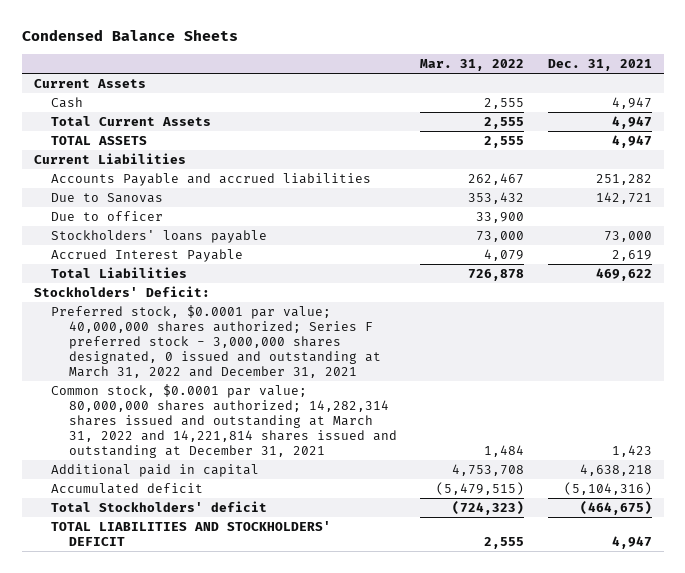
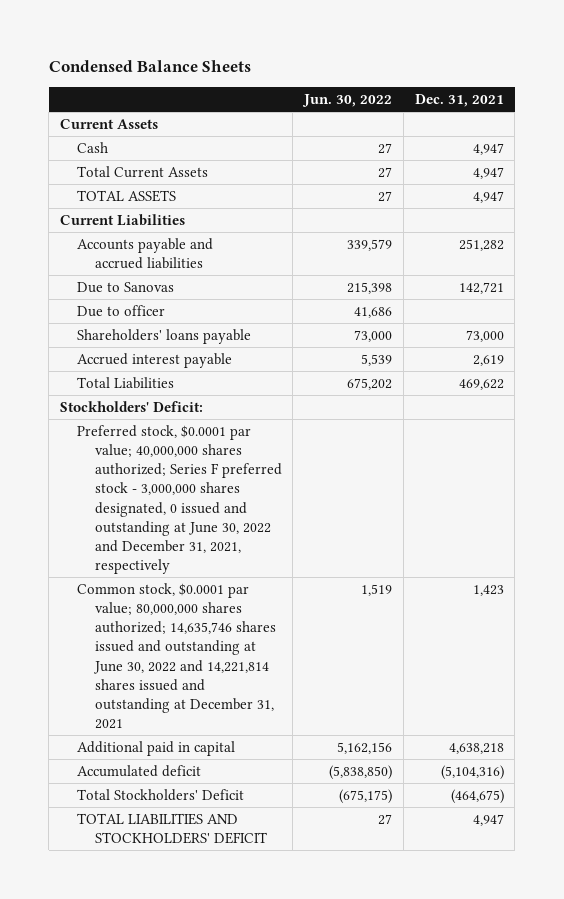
- | Mar. 31, 2022 | Dec. 31, 2021
+ | Jun. 30, 2022 | Dec. 31, 2021
- Accounts Payable and accrued liabilities | 262,467 | 251,282
+ Accounts payable and accrued liabilities | 339,579 | 251,282
- Stockholders' loans payable | 73,000 | 73,000
- Accrued Interest Payable | 4,079 | 2,619
+ Shareholders' loans payable | 73,000 | 73,000
+ Accrued interest payable | 5,539 | 2,619
- Preferred stock, $0.0001 par value; 40,000,000 shares authorized; Series F preferred stock - 3,000,000 shares designated, 0 issued and outstanding at March 31, 2022 and December 31, 2021
- Common stock, $0.0001 par value; 80,000,000 shares authorized; 14,282,314 shares issued and outstanding at March 31, 2022 and 14,221,814 shares issued and outstanding at December 31, 2021 | 1,484 | 1,423
+ Preferred stock, $0.0001 par value; 40,000,000 shares authorized; Series F preferred stock - 3,000,000 shares designated, 0 issued and outstanding at June 30, 2022 and December 31, 2021, respectively
+ Common stock, $0.0001 par value; 80,000,000 shares authorized; 14,635,746 shares issued and outstanding at June 30, 2022 and 14,221,814 shares issued and outstanding at December 31, 2021 | 1,519 | 1,423
- Total Stockholders' deficit | (724,323) | (464,675)
+ Total Stockholders' Deficit | (675,175) | (464,675)

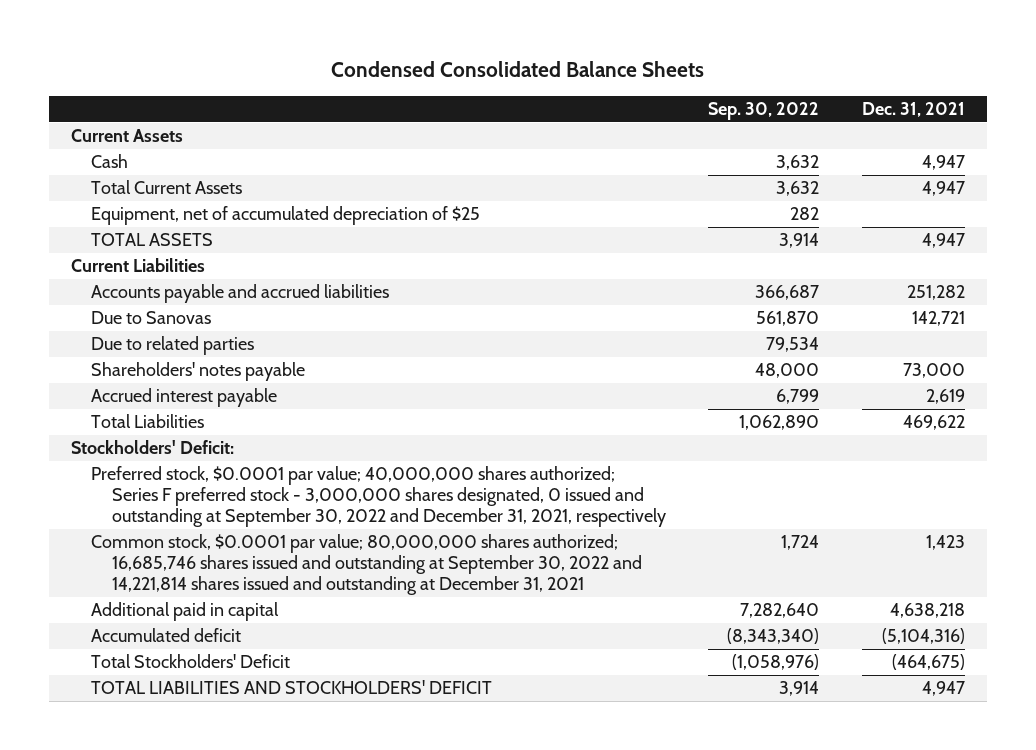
- Condensed Balance Sheets
+ Condensed Consolidated Balance Sheets
- | Jun. 30, 2022 | Dec. 31, 2021
+ | Sep. 30, 2022 | Dec. 31, 2021
+ Equipment, net of accumulated depreciation of $25 | 282 |
- Due to officer | 41,686 |
- Shareholders' loans payable | 73,000 | 73,000
+ Due to related parties | 79,534 |
+ Shareholders' notes payable | 48,000 | 73,000
- Preferred stock, $0.0001 par value; 40,000,000 shares authorized; Series F preferred stock - 3,000,000 shares designated, 0 issued and outstanding at June 30, 2022 and December 31, 2021, respectively
- Common stock, $0.0001 par value; 80,000,000 shares authorized; 14,635,746 shares issued and outstanding at June 30, 2022 and 14,221,814 shares issued and outstanding at December 31, 2021 | 1,519 | 1,423
+ Preferred stock, $0.0001 par value; 40,000,000 shares authorized; Series F preferred stock - 3,000,000 shares designated, 0 issued and outstanding at September 30, 2022 and December 31, 2021, respectively
+ Common stock, $0.0001 par value; 80,000,000 shares authorized; 16,685,746 shares issued and outstanding at September 30, 2022 and 14,221,814 shares issued and outstanding at December 31, 2021 | 1,724 | 1,423

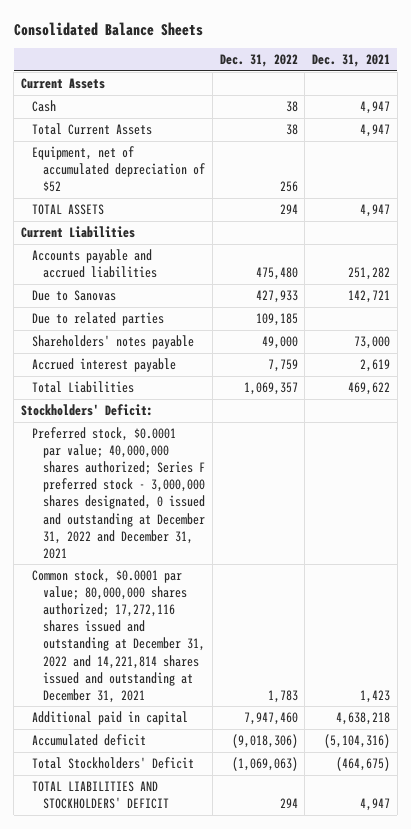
- Condensed Consolidated Balance Sheets
+ Consolidated Balance Sheets
- | Sep. 30, 2022 | Dec. 31, 2021
+ | Dec. 31, 2022 | Dec. 31, 2021
- Equipment, net of accumulated depreciation of $25 | 282 |
+ Equipment, net of accumulated depreciation of $52 | 256 |
- Preferred stock, $0.0001 par value; 40,000,000 shares authorized; Series F preferred stock - 3,000,000 shares designated, 0 issued and outstanding at September 30, 2022 and December 31, 2021, respectively
- Common stock, $0.0001 par value; 80,000,000 shares authorized; 16,685,746 shares issued and outstanding at September 30, 2022 and 14,221,814 shares issued and outstanding at December 31, 2021 | 1,724 | 1,423
+ Preferred stock, $0.0001 par value; 40,000,000 shares authorized; Series F preferred stock - 3,000,000 shares designated, 0 issued and outstanding at December 31, 2022 and December 31, 2021
+ Common stock, $0.0001 par value; 80,000,000 shares authorized; 17,272,116 shares issued and outstanding at December 31, 2022 and 14,221,814 shares issued and outstanding at December 31, 2021 | 1,783 | 1,423

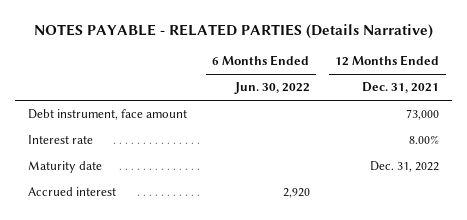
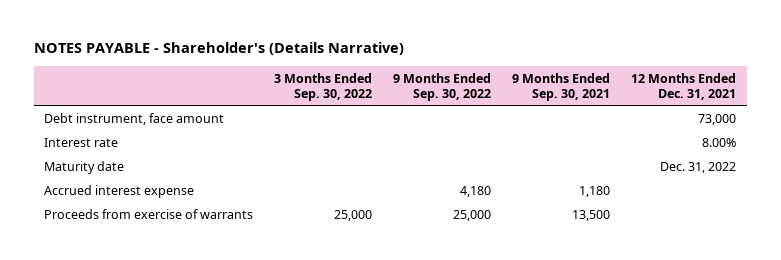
- NOTES PAYABLE - RELATED PARTIES (Details Narrative)
+ NOTES PAYABLE - Shareholder's (Details Narrative)
- | 6 Months Ended Jun. 30, 2022 | 12 Months Ended Dec. 31, 2021
+ | 3 Months Ended Sep. 30, 2022 | 9 Months Ended Sep. 30, 2022 | 9 Months Ended Sep. 30, 2021 | 12 Months Ended Dec. 31, 2021
- Accrued interest | 2,920 |
+ Accrued interest expense | | 4,180 | 1,180 |
+ Proceeds from exercise of warrants | 25,000 | 25,000 | 13,500 |

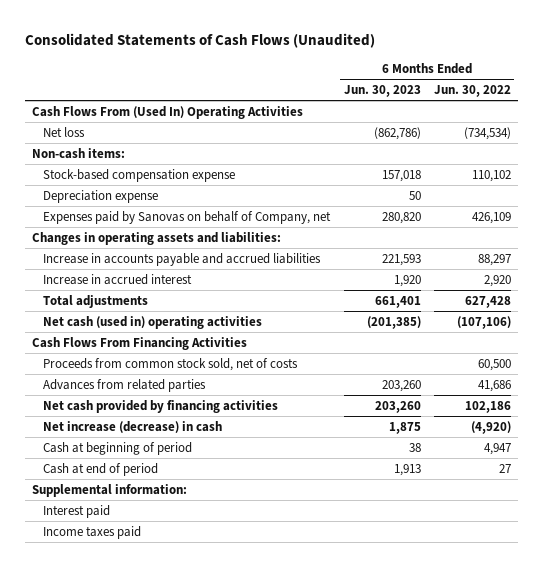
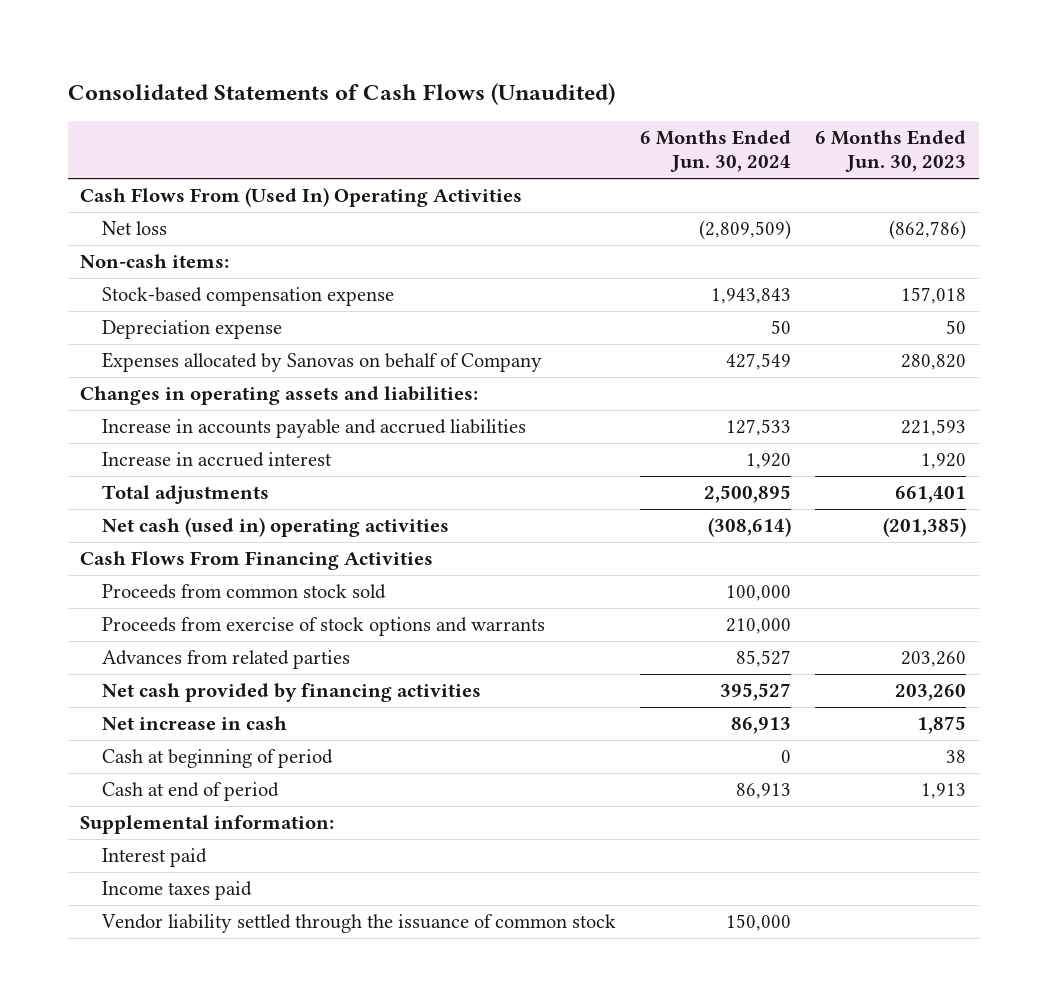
- | 6 Months Ended Jun. 30, 2023 | 6 Months Ended Jun. 30, 2022
+ | 6 Months Ended Jun. 30, 2024 | 6 Months Ended Jun. 30, 2023
- Expenses paid by Sanovas on behalf of Company, net | 280,820 | 426,109
+ Expenses allocated by Sanovas on behalf of Company | 427,549 | 280,820
- Proceeds from common stock sold, net of costs | | 60,500
+ Proceeds from common stock sold | 100,000 |
+ Proceeds from exercise of stock options and warrants | 210,000 |
- Net increase (decrease) in cash | 1,875 | (4,920)
+ Net increase in cash | 86,913 | 1,875
+ Vendor liability settled through the issuance of common stock | 150,000 |

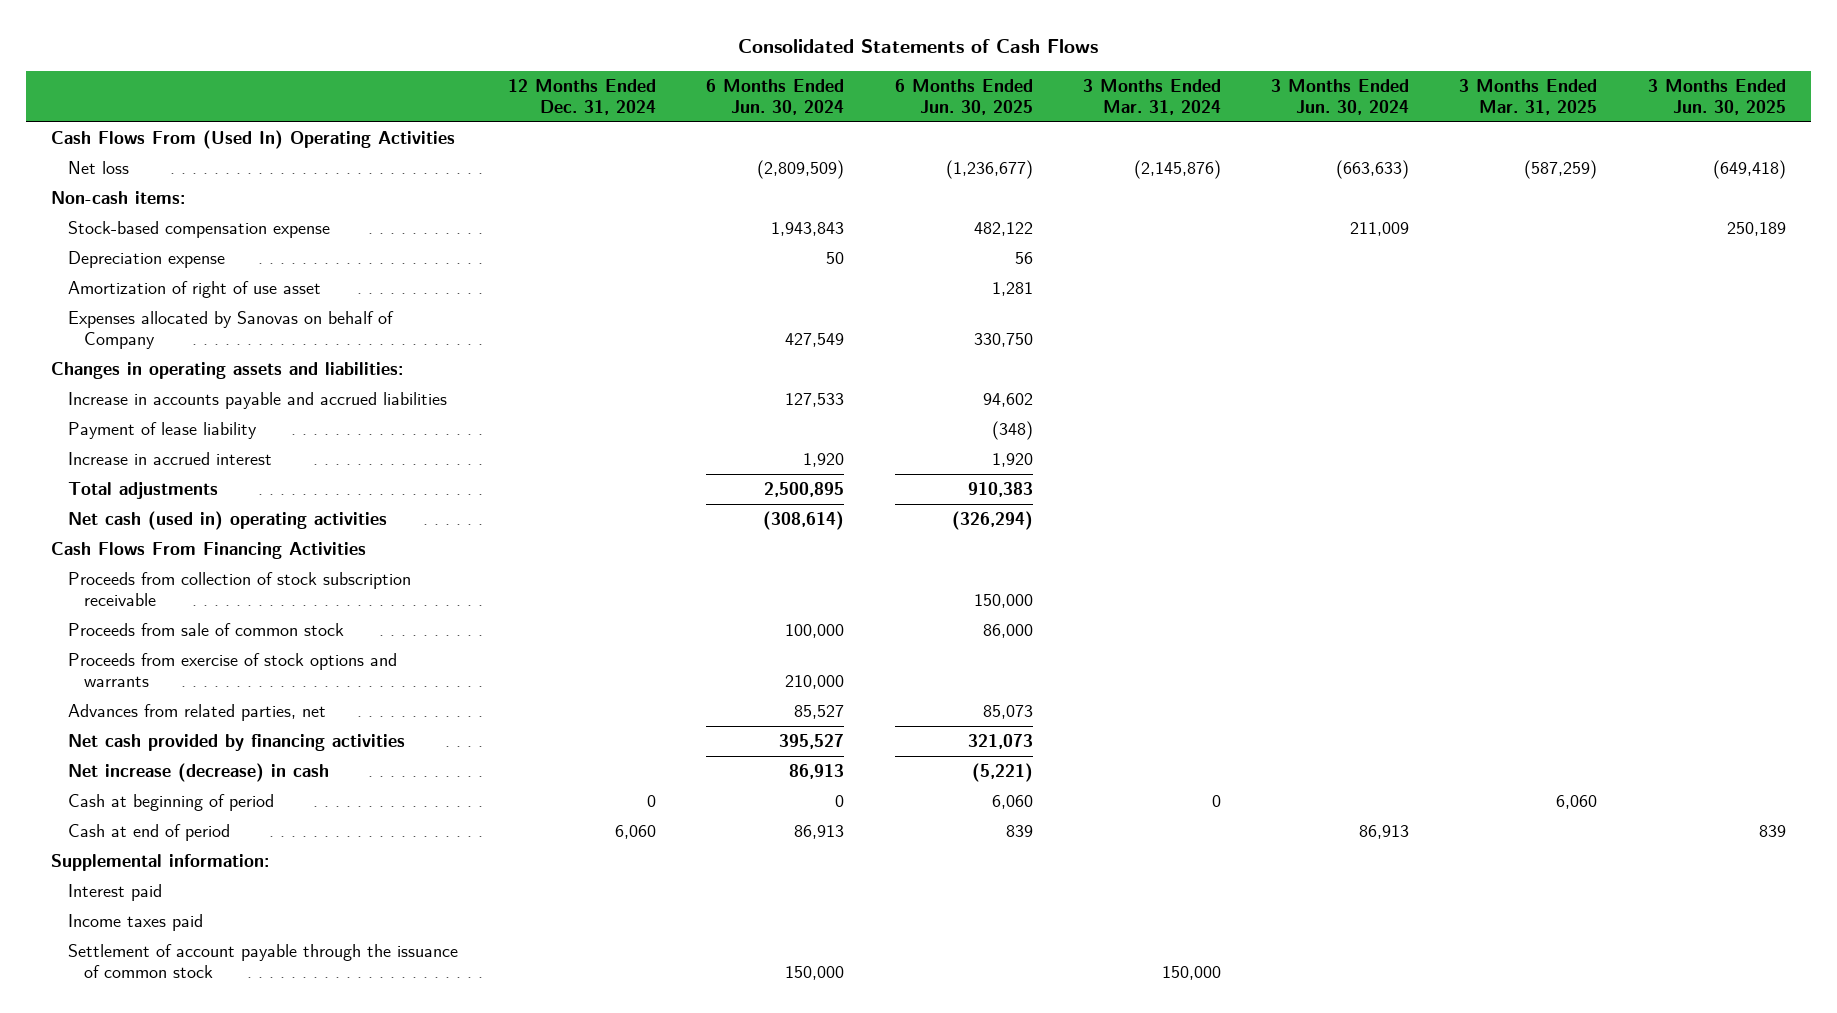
- Consolidated Statements of Cash Flows (Unaudited)
+ Consolidated Statements of Cash Flows
- | 6 Months Ended Jun. 30, 2024 | 6 Months Ended Jun. 30, 2023
+ | 12 Months Ended Dec. 31, 2024 | 6 Months Ended Jun. 30, 2024 | 6 Months Ended Jun. 30, 2025 | 3 Months Ended Mar. 31, 2024 | 3 Months Ended Jun. 30, 2024 | 3 Months Ended Mar. 31, 2025 | 3 Months Ended Jun. 30, 2025
+ Amortization of right of use asset | | | 1,281 | | | |
+ Payment of lease liability | | | (348) | | | |
- Proceeds from common stock sold | 100,000 |
+ Proceeds from collection of stock subscription receivable | | | 150,000 | | | |
+ Proceeds from sale of common stock | | 100,000 | 86,000 | | | |
- Advances from related parties | 85,527 | 203,260
+ Advances from related parties, net | | 85,527 | 85,073 | | | |
- Net increase in cash | 86,913 | 1,875
+ Net increase (decrease) in cash | | 86,913 | (5,221) | | | |
- Vendor liability settled through the issuance of common stock | 150,000 |
+ Settlement of account payable through the issuance of common stock | | 150,000 | | 150,000 | | |

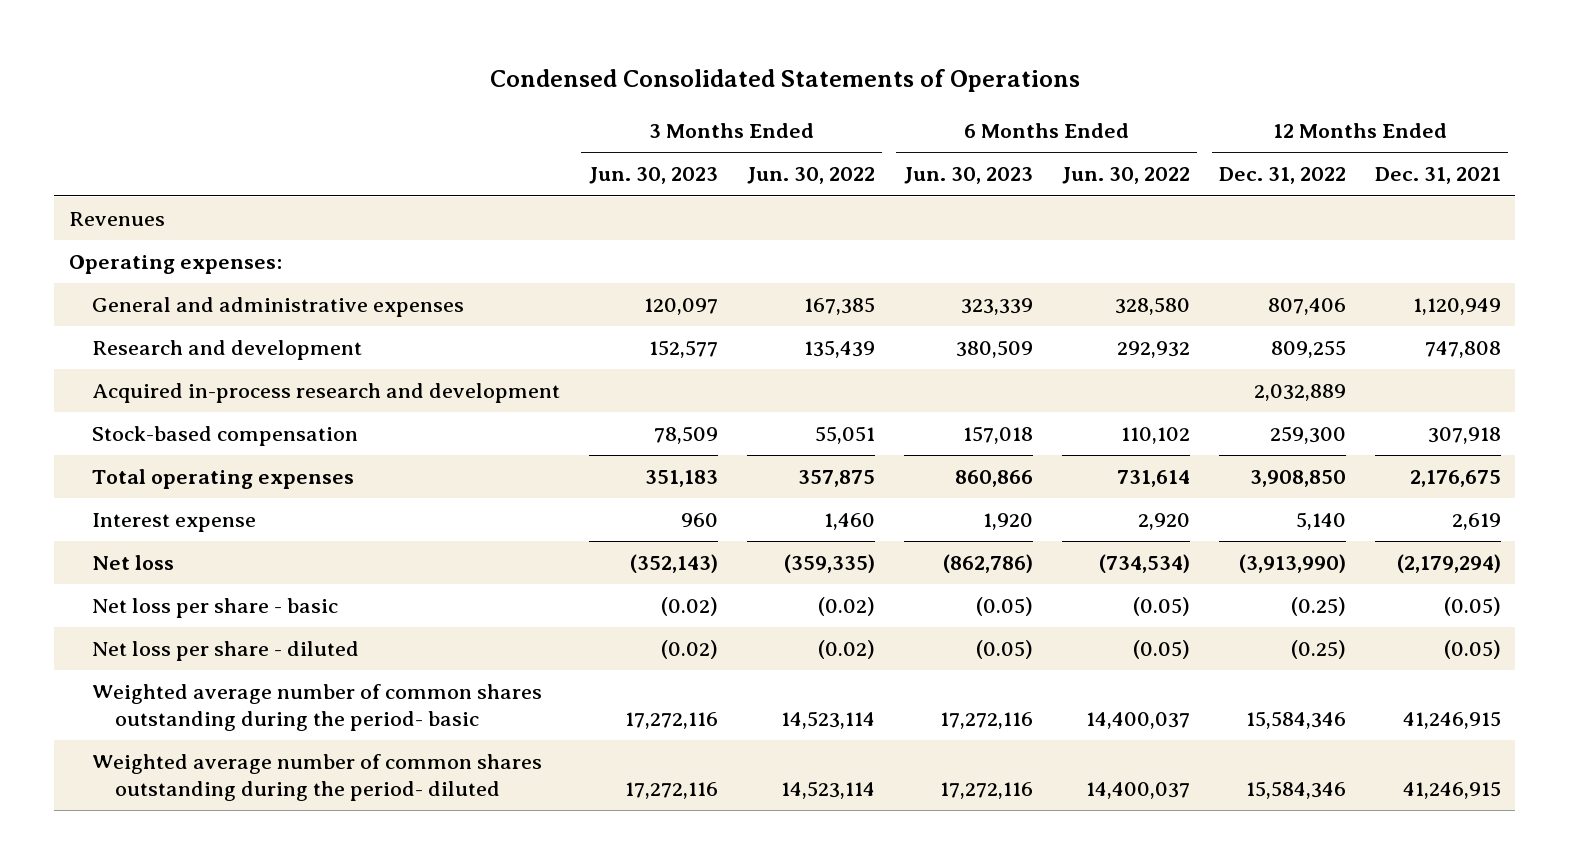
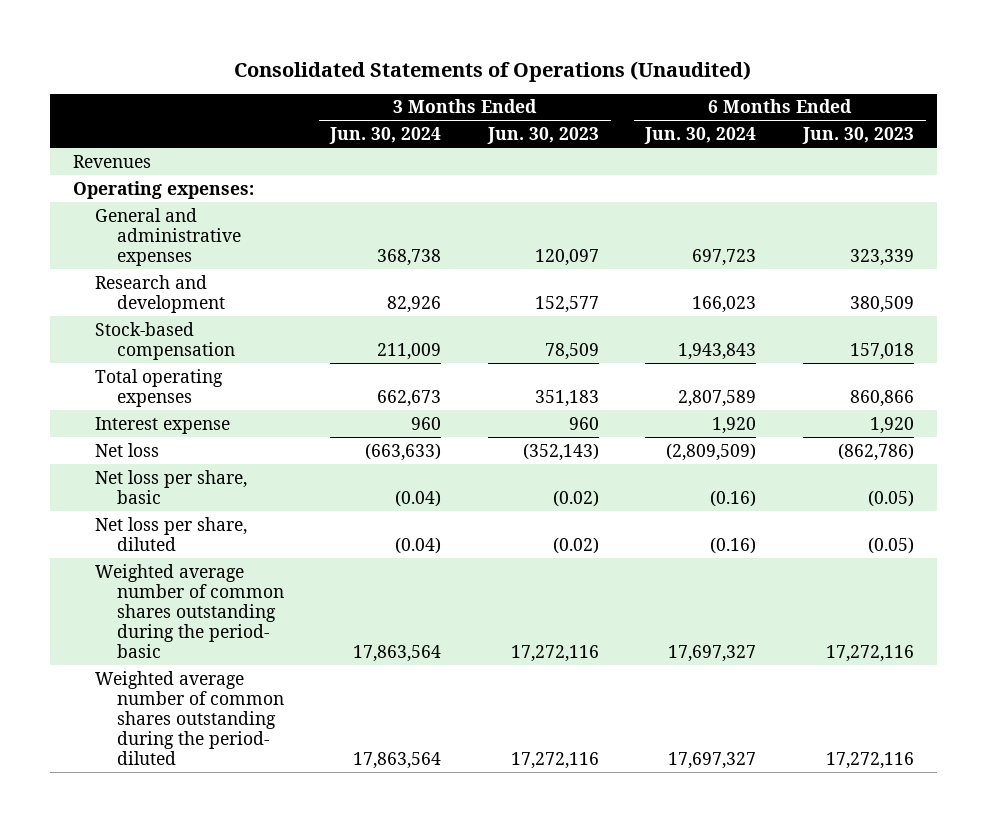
- Condensed Consolidated Statements of Operations
+ Consolidated Statements of Operations (Unaudited)
- | 3 Months Ended Jun. 30, 2023 | 3 Months Ended Jun. 30, 2022 | 6 Months Ended Jun. 30, 2023 | 6 Months Ended Jun. 30, 2022 | 12 Months Ended Dec. 31, 2022 | 12 Months Ended Dec. 31, 2021
+ | 3 Months Ended Jun. 30, 2024 | 3 Months Ended Jun. 30, 2023 | 6 Months Ended Jun. 30, 2024 | 6 Months Ended Jun. 30, 2023
- Acquired in-process research and development | | | | | 2,032,889 |
- Net loss per share - basic | (0.02) | (0.02) | (0.05) | (0.05) | (0.25) | (0.05)
- Net loss per share - diluted | (0.02) | (0.02) | (0.05) | (0.05) | (0.25) | (0.05)
+ Net loss per share, basic | (0.04) | (0.02) | (0.16) | (0.05)
+ Net loss per share, diluted | (0.04) | (0.02) | (0.16) | (0.05)

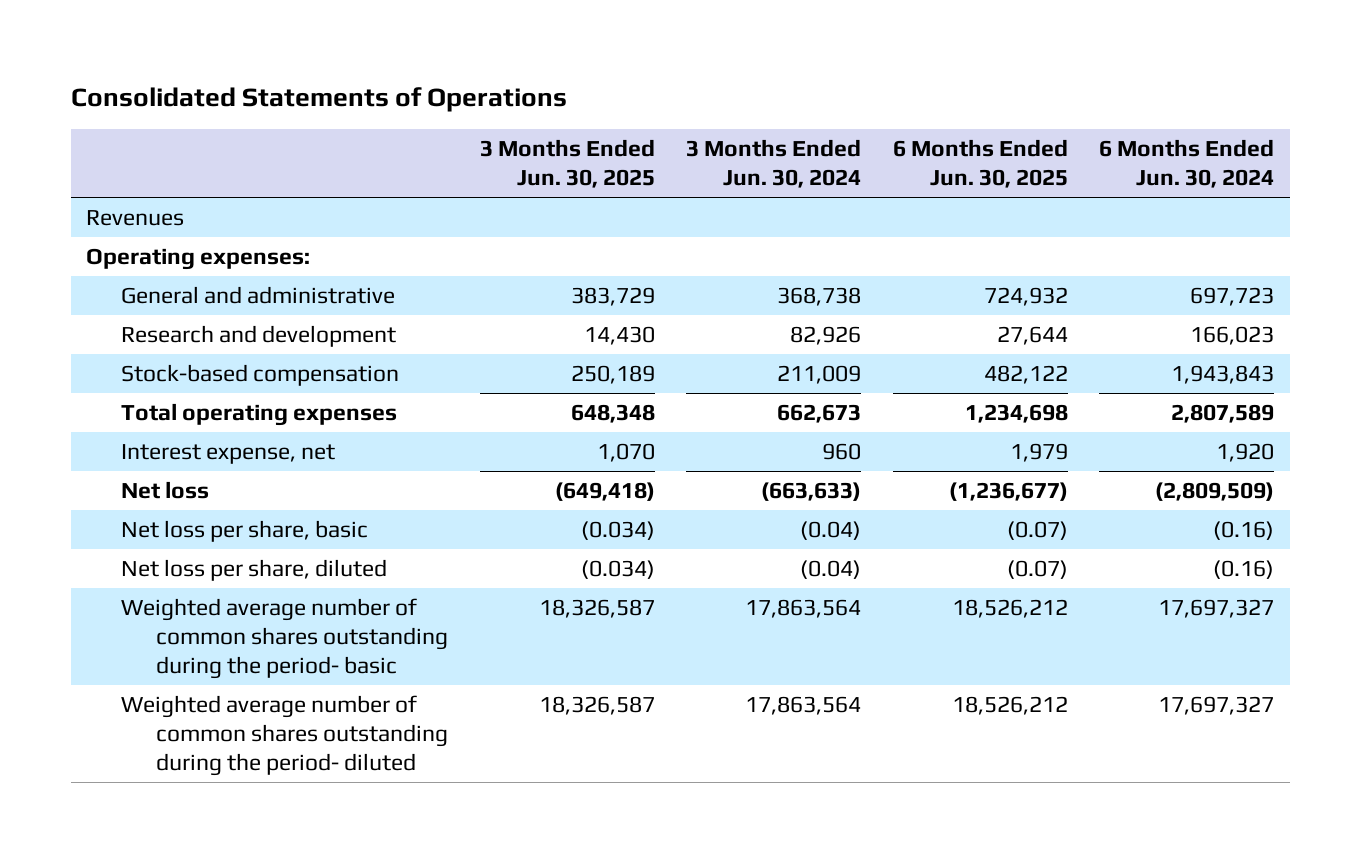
- Consolidated Statements of Operations (Unaudited)
+ Consolidated Statements of Operations
- | 3 Months Ended Jun. 30, 2024 | 3 Months Ended Jun. 30, 2023 | 6 Months Ended Jun. 30, 2024 | 6 Months Ended Jun. 30, 2023
+ | 3 Months Ended Jun. 30, 2025 | 3 Months Ended Jun. 30, 2024 | 6 Months Ended Jun. 30, 2025 | 6 Months Ended Jun. 30, 2024
- General and administrative expenses | 368,738 | 120,097 | 697,723 | 323,339
+ General and administrative | 383,729 | 368,738 | 724,932 | 697,723
- Interest expense | 960 | 960 | 1,920 | 1,920
+ Interest expense, net | 1,070 | 960 | 1,979 | 1,920

